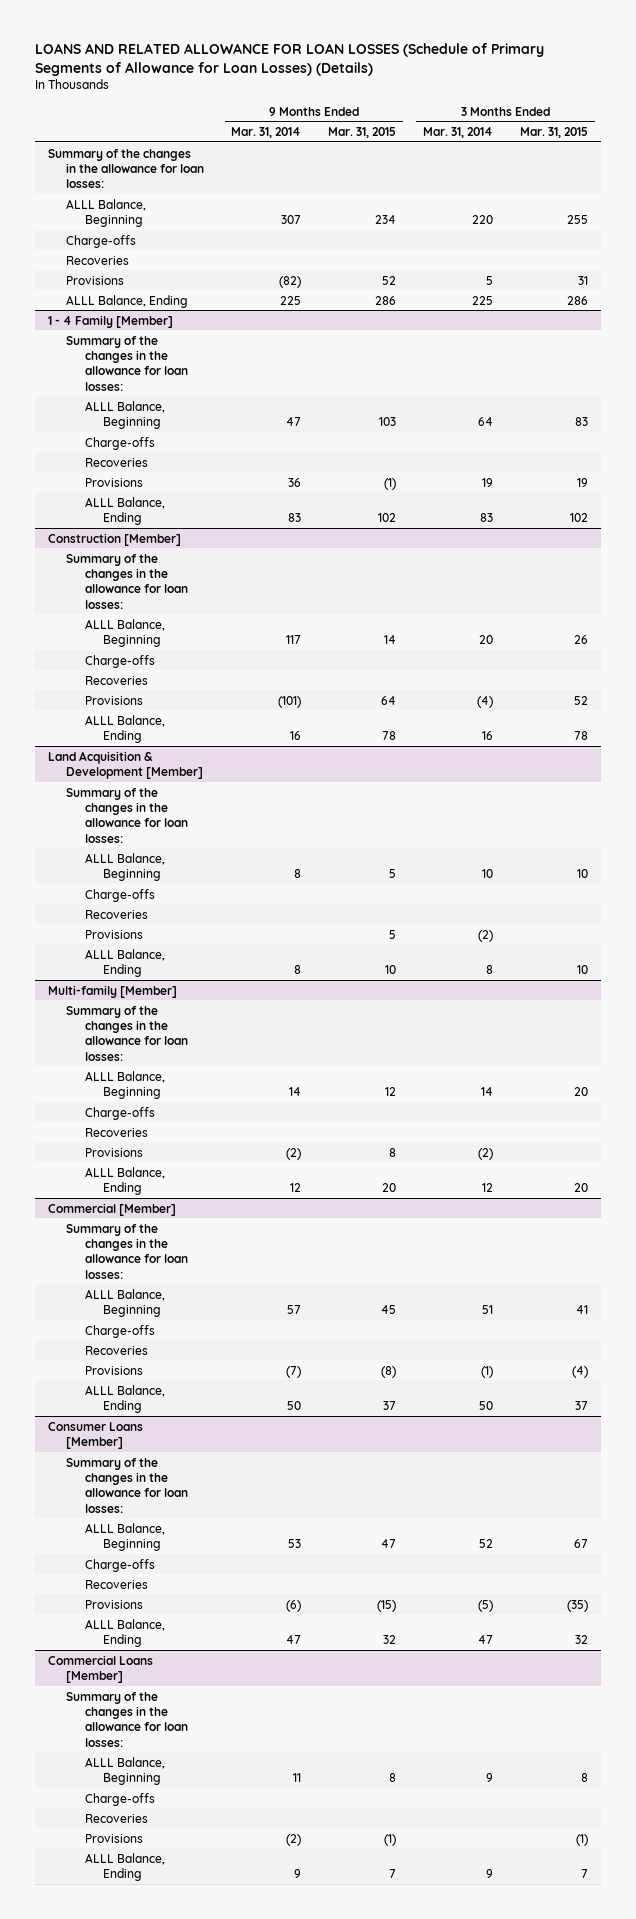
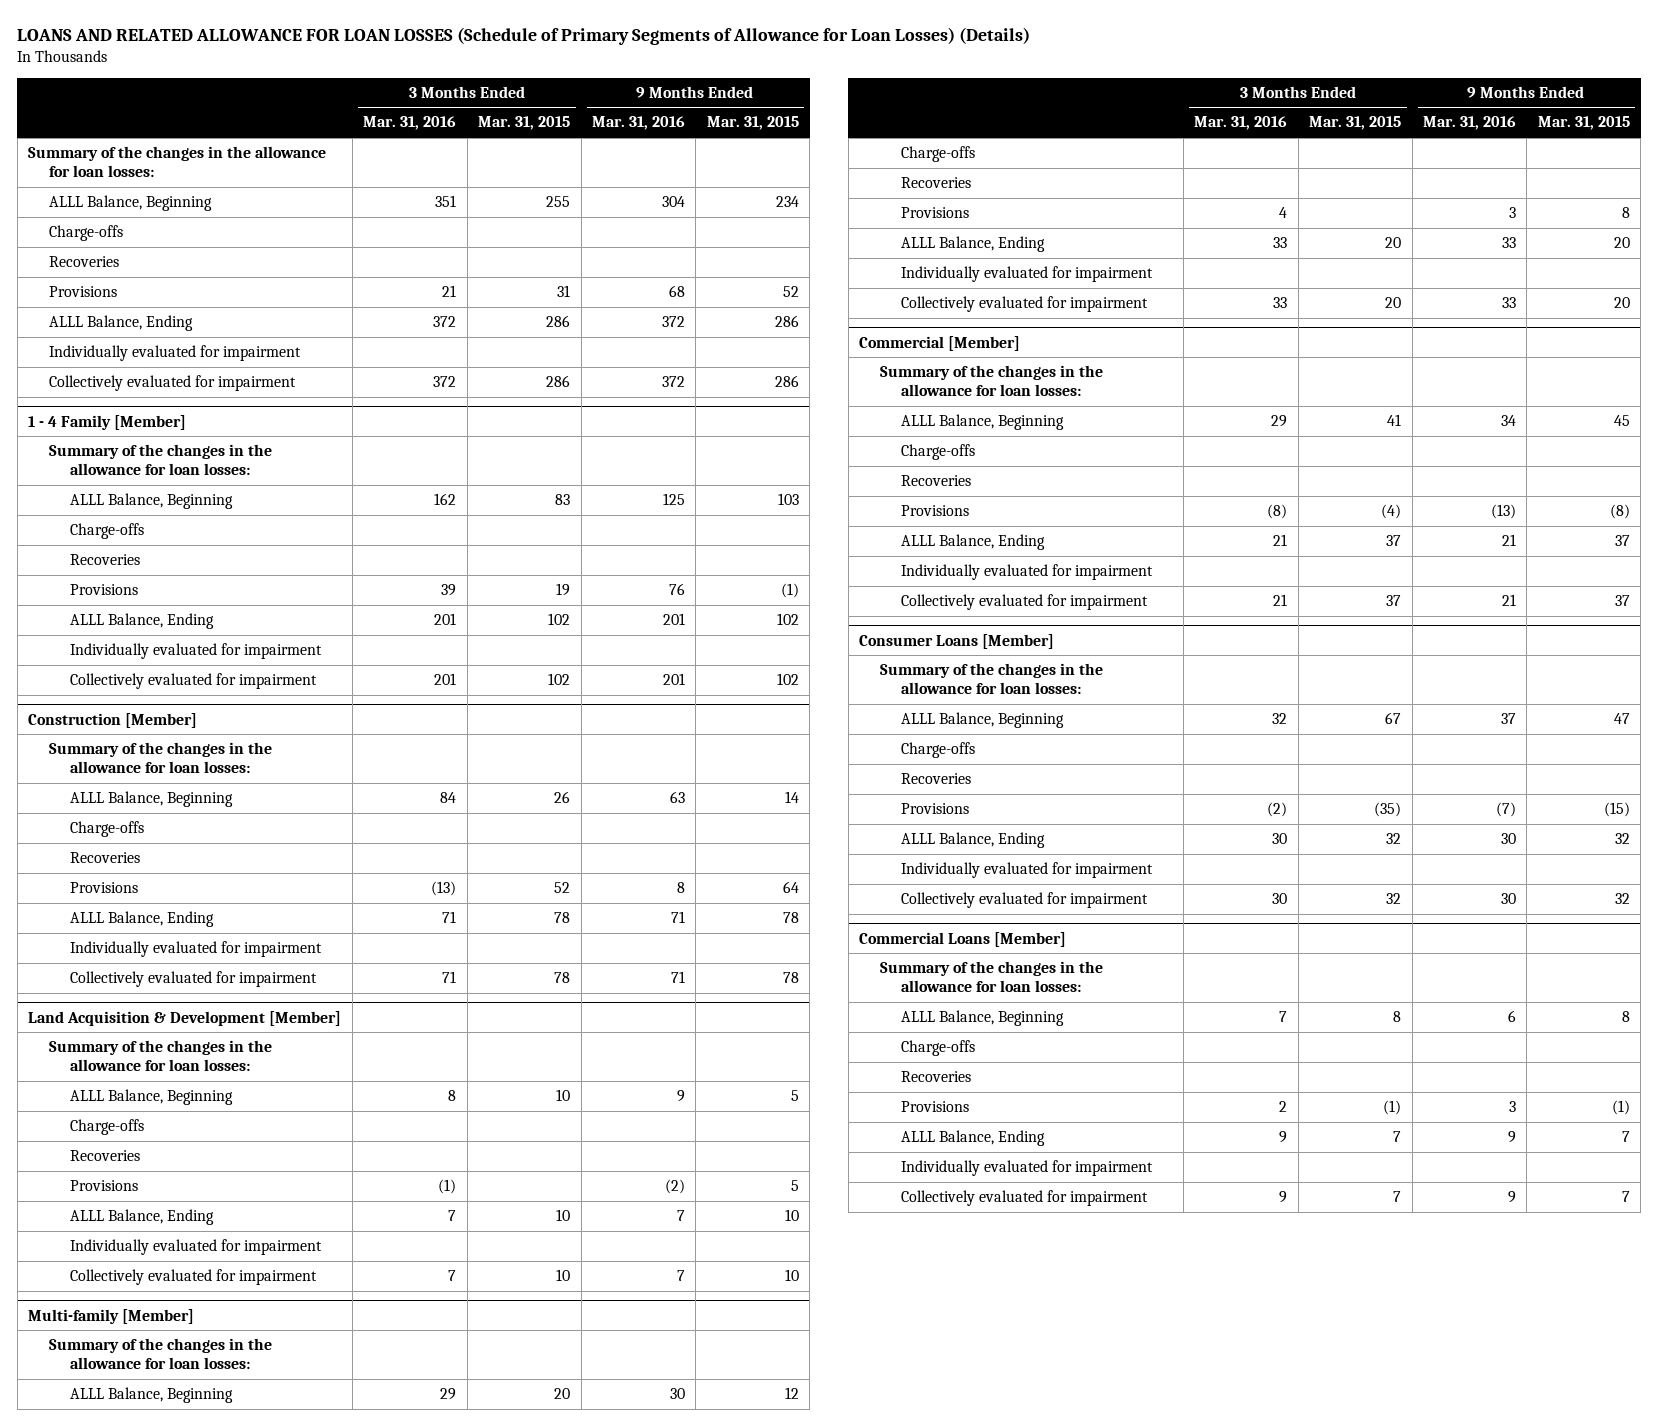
- | 9 Months Ended Mar. 31, 2014 | 9 Months Ended Mar. 31, 2015 | 3 Months Ended Mar. 31, 2014 | 3 Months Ended Mar. 31, 2015
+ | 3 Months Ended Mar. 31, 2016 | 3 Months Ended Mar. 31, 2015 | 9 Months Ended Mar. 31, 2016 | 9 Months Ended Mar. 31, 2015
+ Individually evaluated for impairment
+ Collectively evaluated for impairment | 372 | 286 | 372 | 286
@ 1 - 4 Family [Member]
+ Individually evaluated for impairment
+ Collectively evaluated for impairment | 201 | 102 | 201 | 102
@ Construction [Member]
+ Individually evaluated for impairment
+ Collectively evaluated for impairment | 71 | 78 | 71 | 78
@ Land Acquisition & Development [Member]
+ Individually evaluated for impairment
+ Collectively evaluated for impairment | 7 | 10 | 7 | 10
@ Multi-family [Member]
+ Individually evaluated for impairment
+ Collectively evaluated for impairment | 33 | 20 | 33 | 20
@ Commercial [Member]
+ Individually evaluated for impairment
+ Collectively evaluated for impairment | 21 | 37 | 21 | 37
@ Consumer Loans [Member]
+ Individually evaluated for impairment
+ Collectively evaluated for impairment | 30 | 32 | 30 | 32
@ Commercial Loans [Member]
+ Individually evaluated for impairment
+ Collectively evaluated for impairment | 9 | 7 | 9 | 7

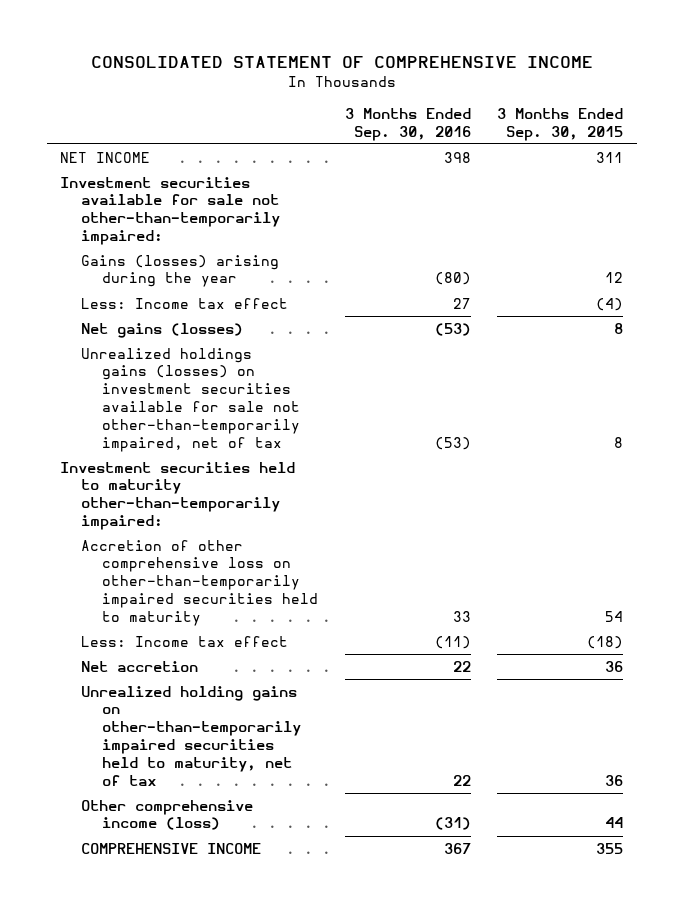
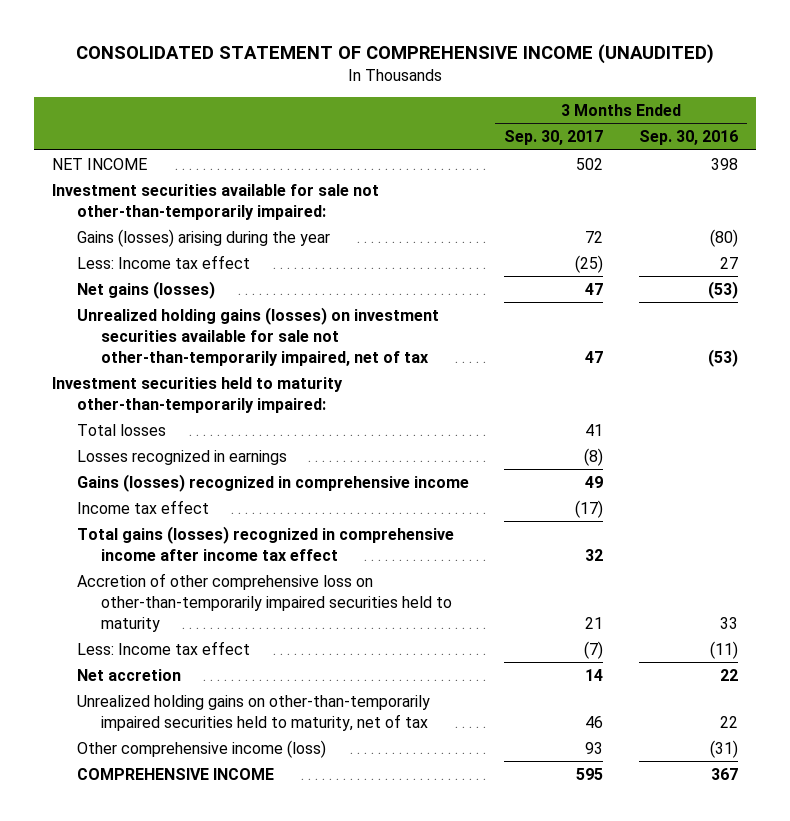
- CONSOLIDATED STATEMENT OF COMPREHENSIVE INCOME
+ CONSOLIDATED STATEMENT OF COMPREHENSIVE INCOME (UNAUDITED)
- | 3 Months Ended Sep. 30, 2016 | 3 Months Ended Sep. 30, 2015
+ | 3 Months Ended Sep. 30, 2017 | 3 Months Ended Sep. 30, 2016
- Unrealized holdings gains (losses) on investment securities available for sale not other-than-temporarily impaired, net of tax | (53) | 8
+ Unrealized holding gains (losses) on investment securities available for sale not other-than-temporarily impaired, net of tax | 47 | (53)
+ Total losses | 41 |
+ Losses recognized in earnings | (8) |
+ Gains (losses) recognized in comprehensive income | 49 |
+ Income tax effect | (17) |
+ Total gains (losses) recognized in comprehensive income after income tax effect | 32 |

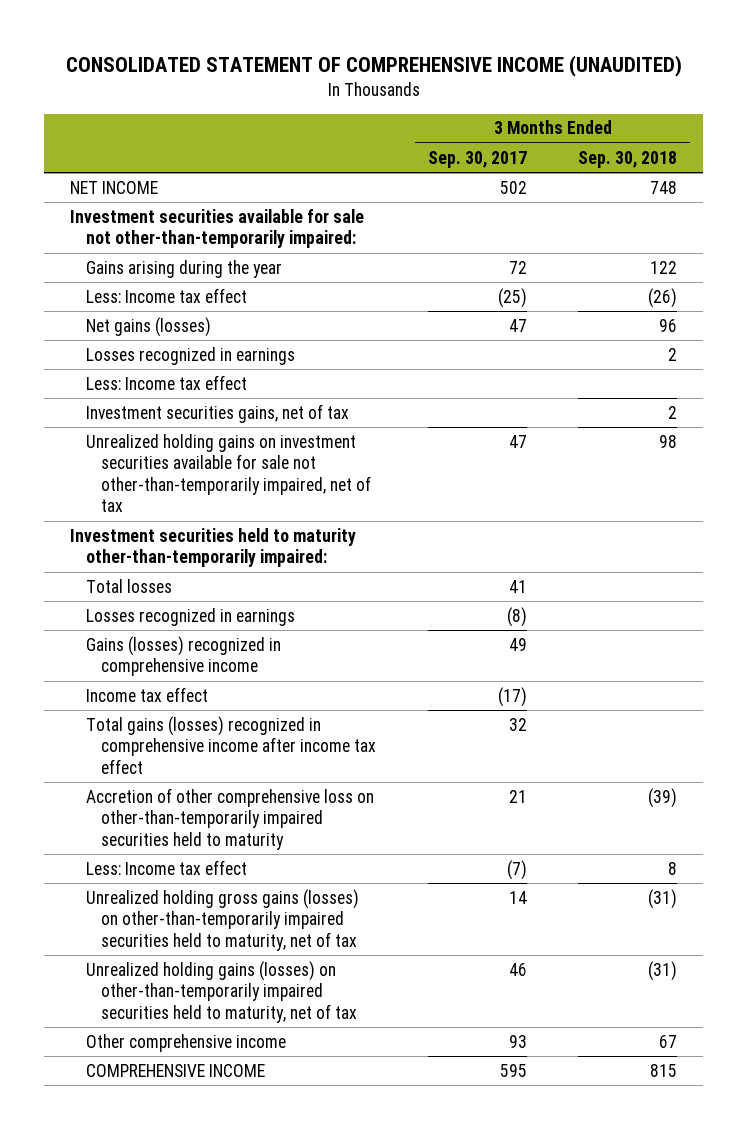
- | 3 Months Ended Sep. 30, 2017 | 3 Months Ended Sep. 30, 2016
+ | 3 Months Ended Sep. 30, 2017 | 3 Months Ended Sep. 30, 2018
- Gains (losses) arising during the year | 72 | (80)
+ Gains arising during the year | 72 | 122
- Unrealized holding gains (losses) on investment securities available for sale not other-than-temporarily impaired, net of tax | 47 | (53)
+ Losses recognized in earnings | | 2
+ Less: Income tax effect
+ Investment securities gains, net of tax | | 2
+ Unrealized holding gains on investment securities available for sale not other-than-temporarily impaired, net of tax | 47 | 98
- Net accretion | 14 | 22
- Unrealized holding gains on other-than-temporarily impaired securities held to maturity, net of tax | 46 | 22
- Other comprehensive income (loss) | 93 | (31)
+ Unrealized holding gross gains (losses) on other-than-temporarily impaired securities held to maturity, net of tax | 14 | (31)
+ Unrealized holding gains (losses) on other-than-temporarily impaired securities held to maturity, net of tax | 46 | (31)
+ Other comprehensive income | 93 | 67

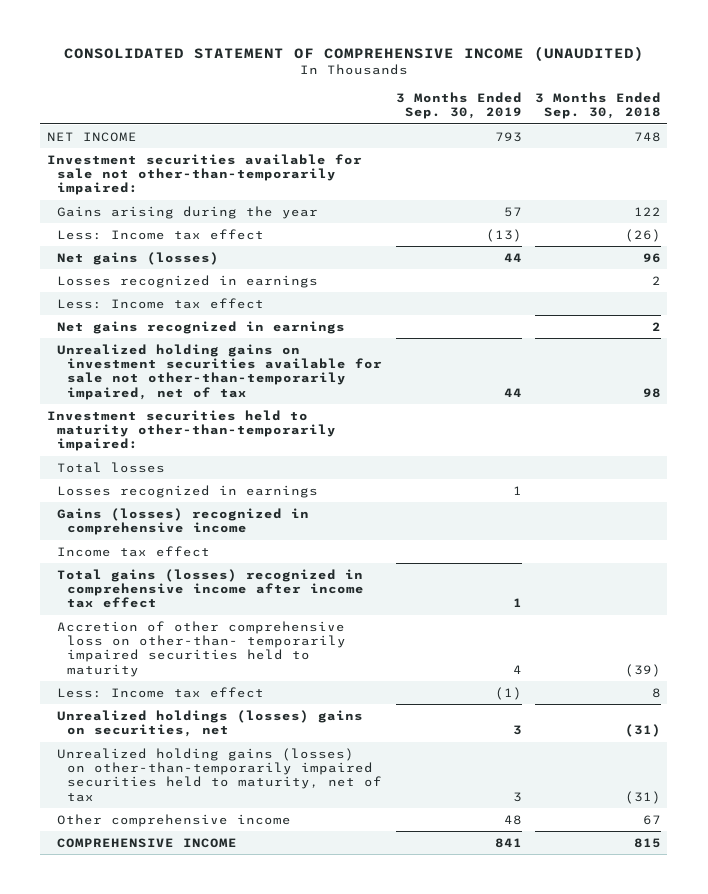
- | 3 Months Ended Sep. 30, 2017 | 3 Months Ended Sep. 30, 2018
+ | 3 Months Ended Sep. 30, 2019 | 3 Months Ended Sep. 30, 2018
- Investment securities gains, net of tax | | 2
+ Net gains recognized in earnings | | 2
- Accretion of other comprehensive loss on other-than-temporarily impaired securities held to maturity | 21 | (39)
+ Accretion of other comprehensive loss on other-than- temporarily impaired securities held to maturity | 4 | (39)
- Unrealized holding gross gains (losses) on other-than-temporarily impaired securities held to maturity, net of tax | 14 | (31)
+ Unrealized holdings (losses) gains on securities, net | 3 | (31)

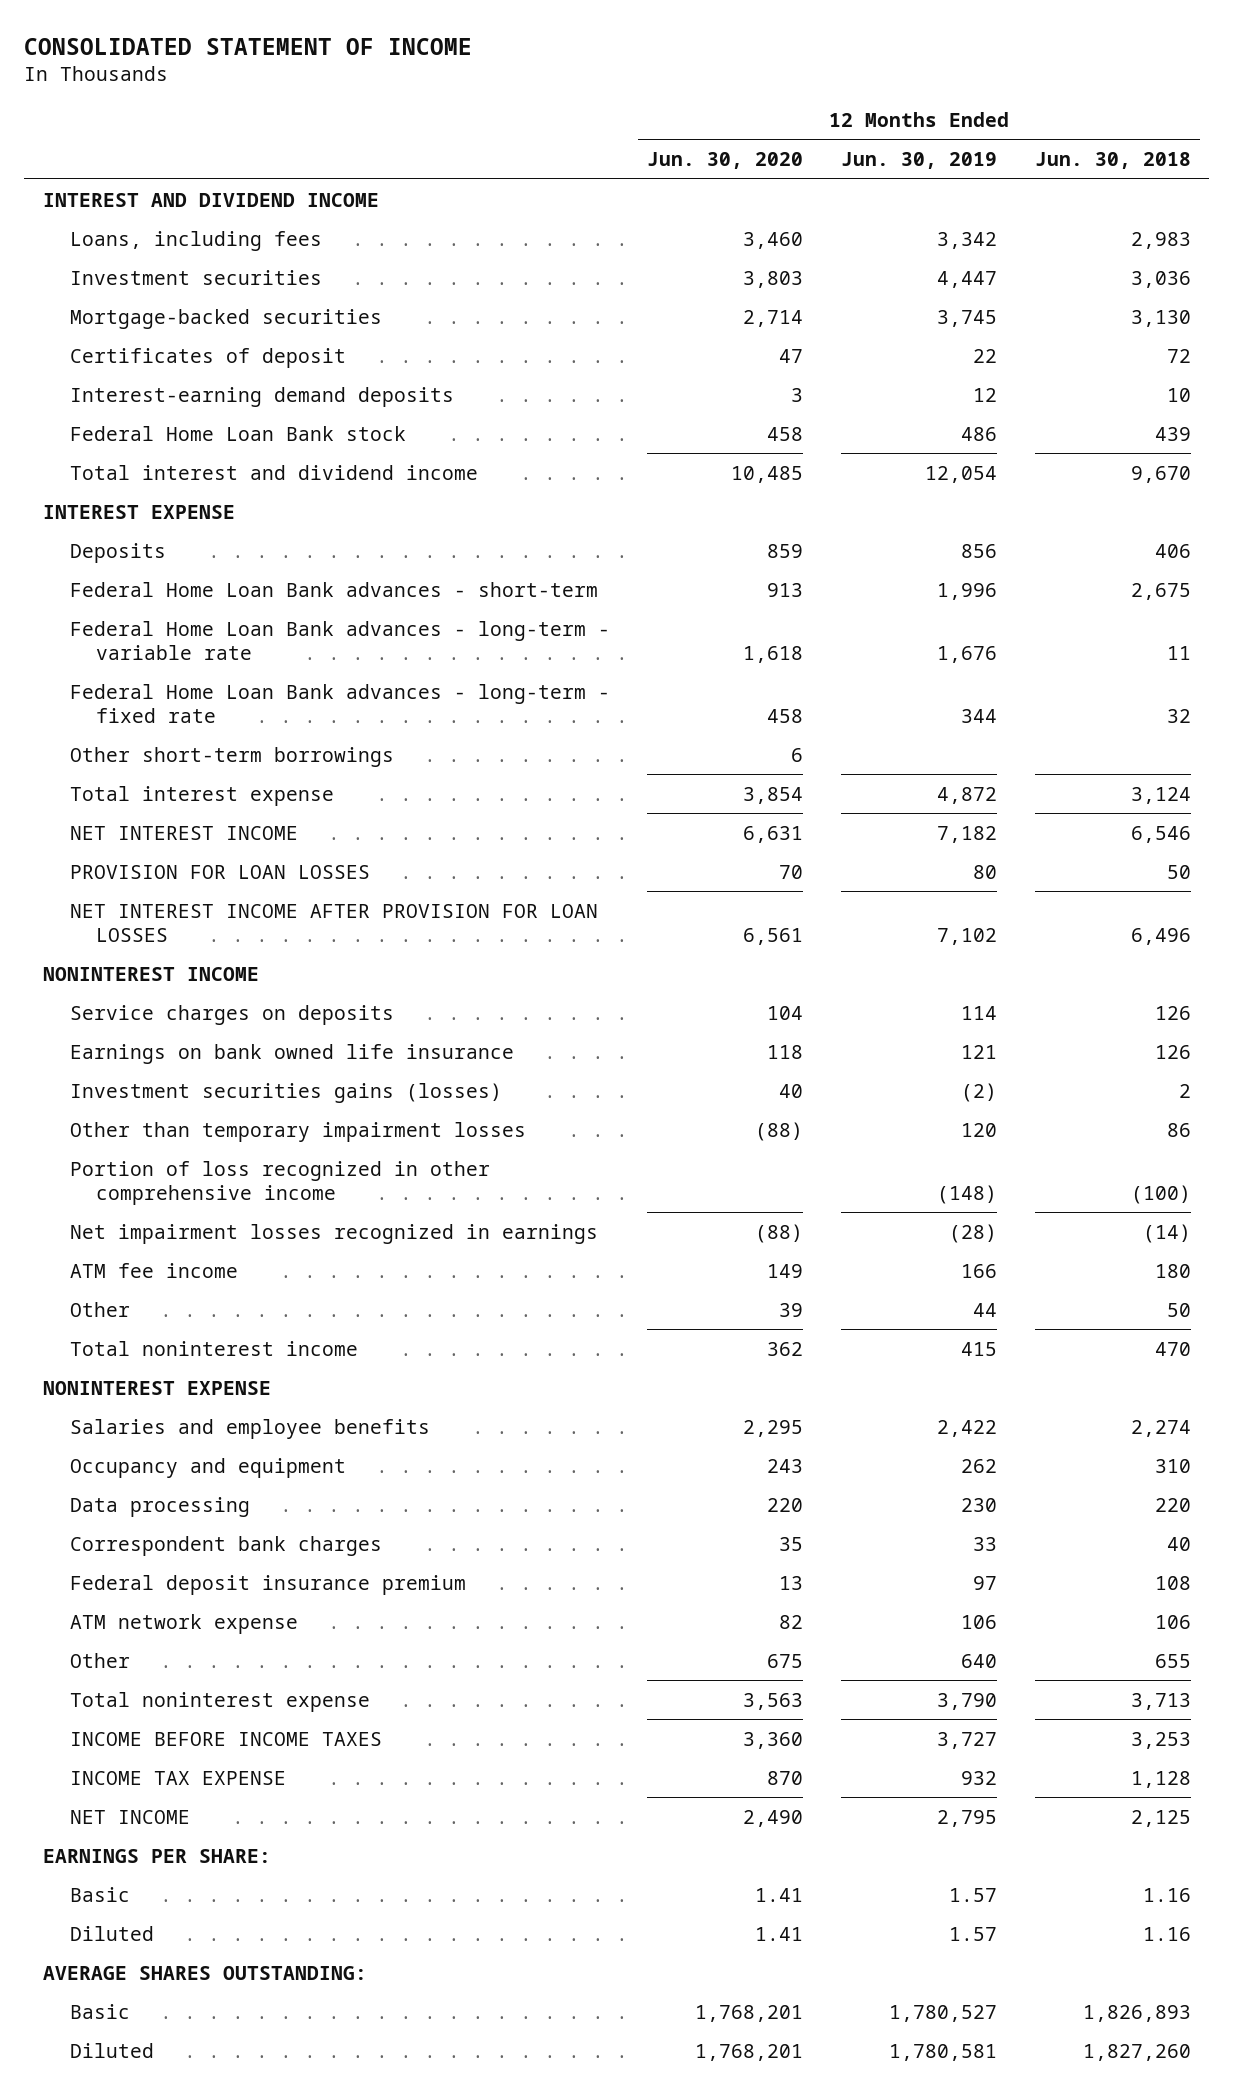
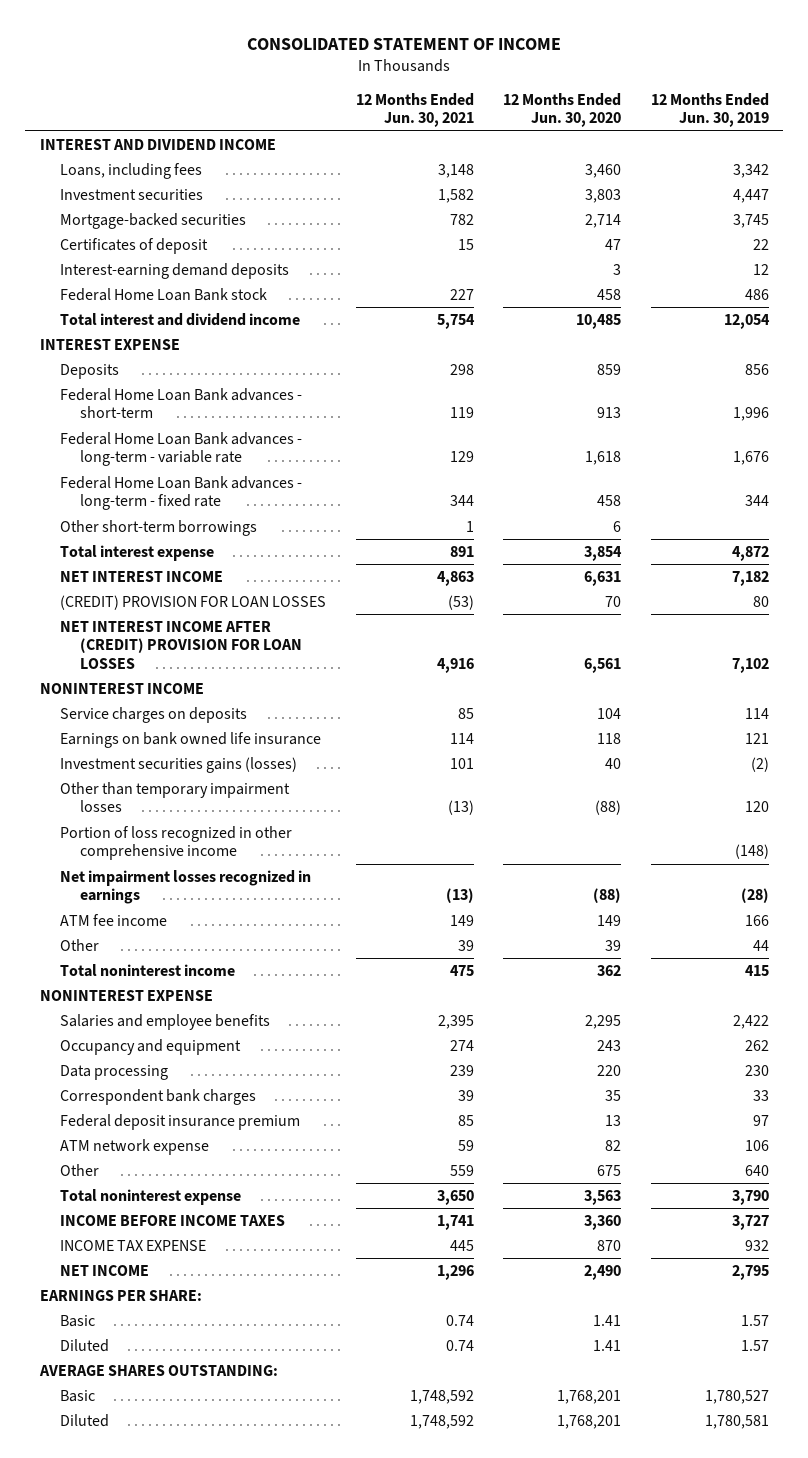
- | 12 Months Ended Jun. 30, 2020 | 12 Months Ended Jun. 30, 2019 | 12 Months Ended Jun. 30, 2018
+ | 12 Months Ended Jun. 30, 2021 | 12 Months Ended Jun. 30, 2020 | 12 Months Ended Jun. 30, 2019
- PROVISION FOR LOAN LOSSES | 70 | 80 | 50
- NET INTEREST INCOME AFTER PROVISION FOR LOAN LOSSES | 6,561 | 7,102 | 6,496
+ (CREDIT) PROVISION FOR LOAN LOSSES | (53) | 70 | 80
+ NET INTEREST INCOME AFTER (CREDIT) PROVISION FOR LOAN LOSSES | 4,916 | 6,561 | 7,102

